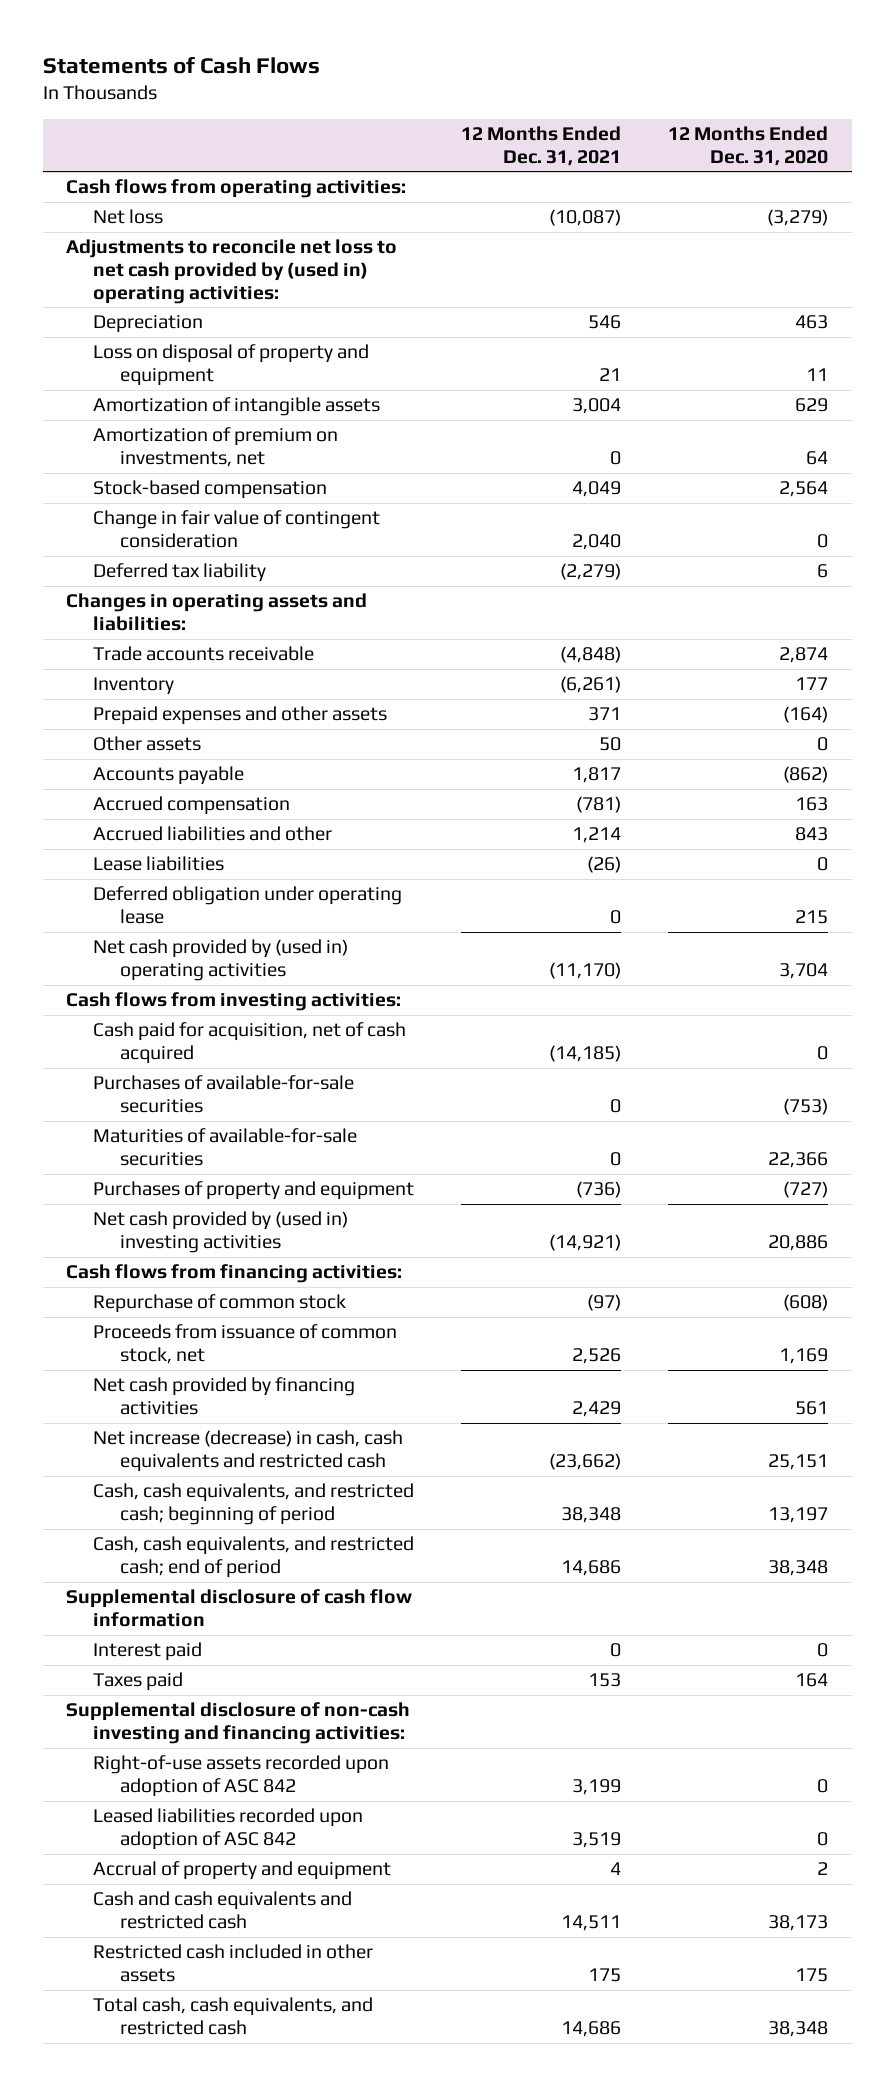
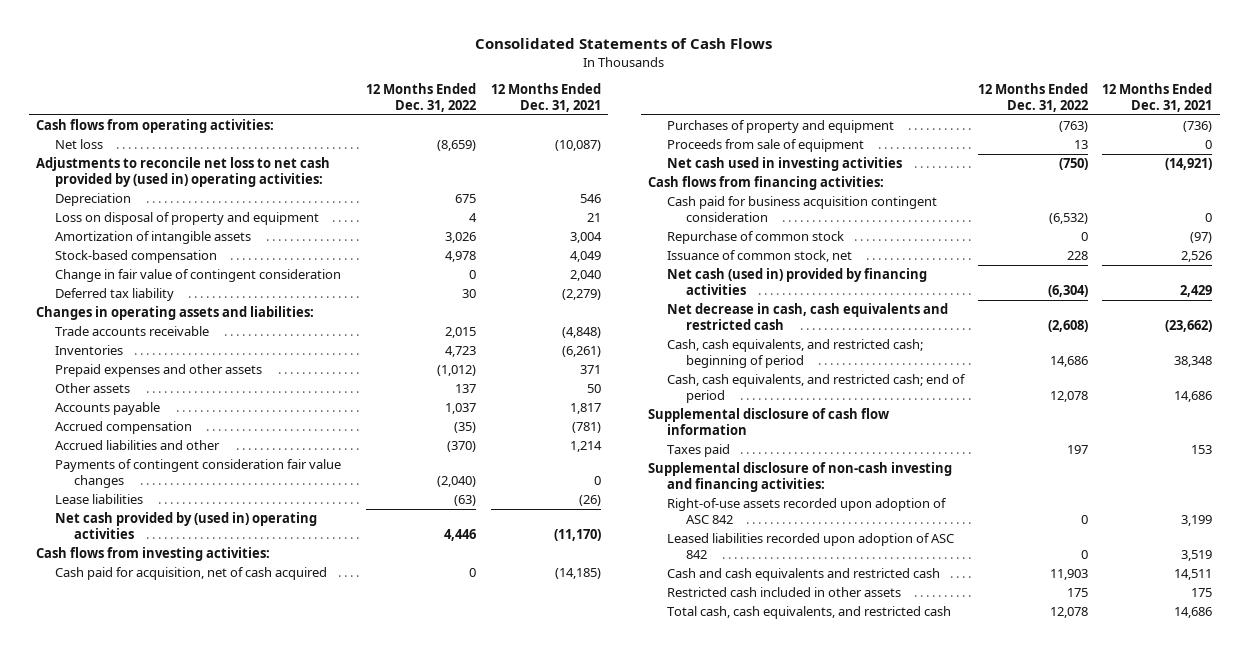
- Statements of Cash Flows
+ Consolidated Statements of Cash Flows
- | 12 Months Ended Dec. 31, 2021 | 12 Months Ended Dec. 31, 2020
+ | 12 Months Ended Dec. 31, 2022 | 12 Months Ended Dec. 31, 2021
- Amortization of premium on investments, net | 0 | 64
- Inventory | (6,261) | 177
+ Inventories | 4,723 | (6,261)
+ Payments of contingent consideration fair value changes | (2,040) | 0
- Deferred obligation under operating lease | 0 | 215
- Purchases of available-for-sale securities | 0 | (753)
- Maturities of available-for-sale securities | 0 | 22,366
- Net cash provided by (used in) investing activities | (14,921) | 20,886
+ Proceeds from sale of equipment | 13 | 0
+ Net cash used in investing activities | (750) | (14,921)
+ Cash paid for business acquisition contingent consideration | (6,532) | 0
- Proceeds from issuance of common stock, net | 2,526 | 1,169
- Net cash provided by financing activities | 2,429 | 561
- Net increase (decrease) in cash, cash equivalents and restricted cash | (23,662) | 25,151
+ Issuance of common stock, net | 228 | 2,526
+ Net cash (used in) provided by financing activities | (6,304) | 2,429
+ Net decrease in cash, cash equivalents and restricted cash | (2,608) | (23,662)
- Interest paid | 0 | 0
- Accrual of property and equipment | 4 | 2

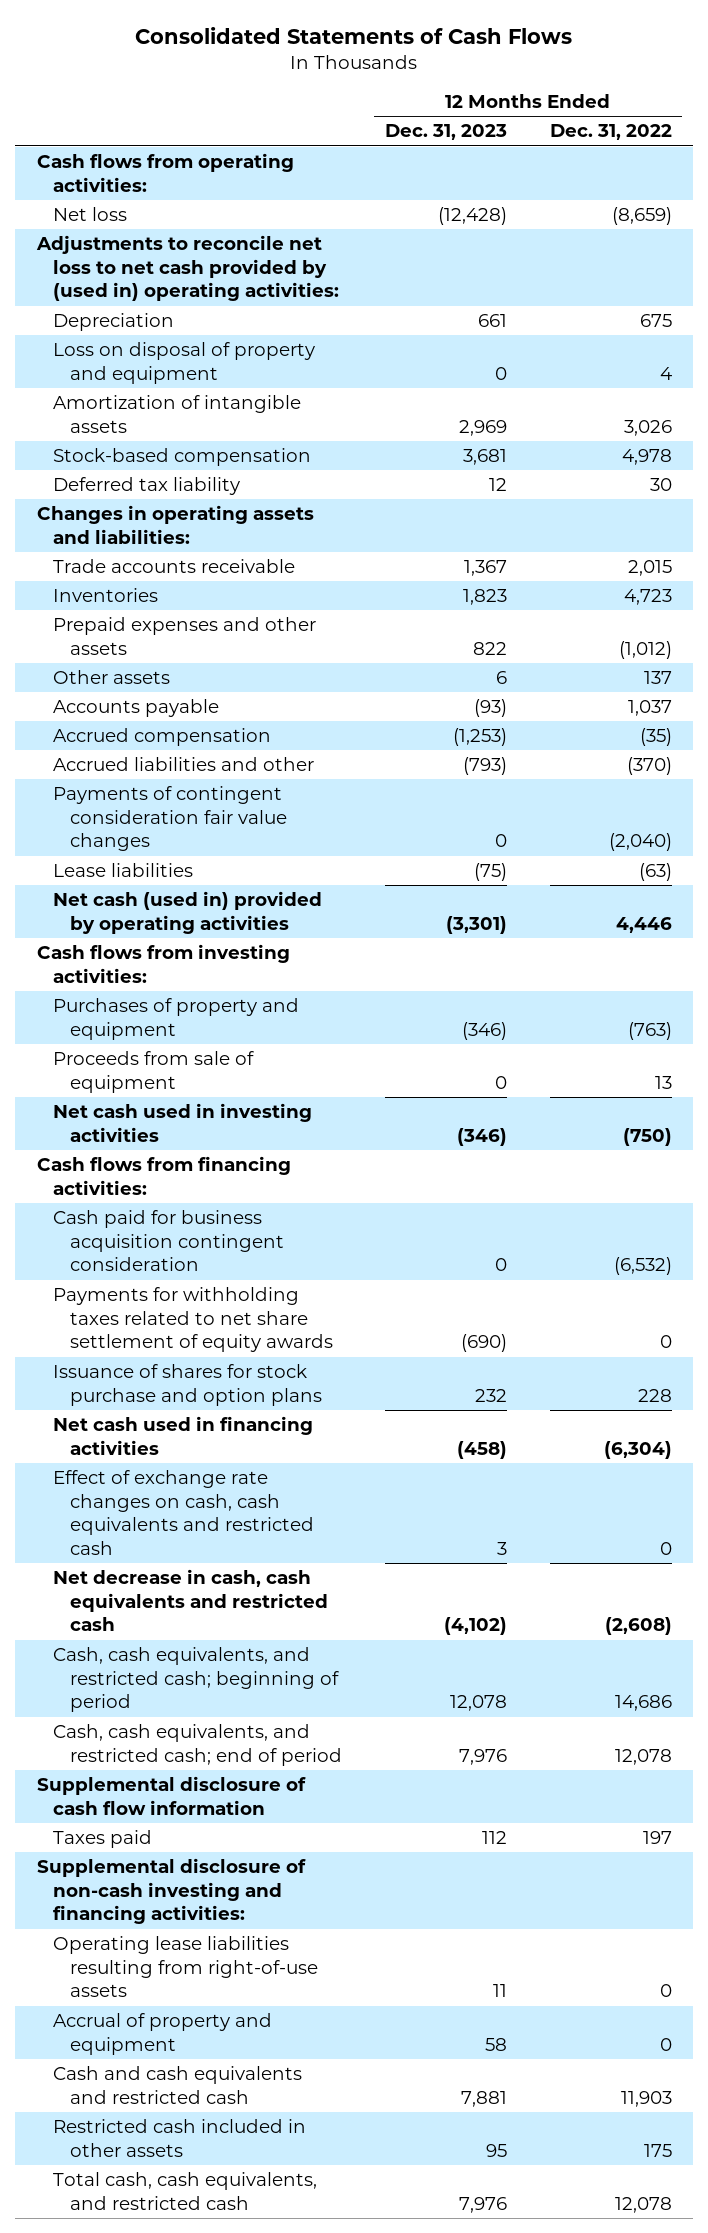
- | 12 Months Ended Dec. 31, 2022 | 12 Months Ended Dec. 31, 2021
+ | 12 Months Ended Dec. 31, 2023 | 12 Months Ended Dec. 31, 2022
- Change in fair value of contingent consideration | 0 | 2,040
- Net cash provided by (used in) operating activities | 4,446 | (11,170)
+ Net cash (used in) provided by operating activities | (3,301) | 4,446
- Cash paid for acquisition, net of cash acquired | 0 | (14,185)
- Repurchase of common stock | 0 | (97)
- Issuance of common stock, net | 228 | 2,526
- Net cash (used in) provided by financing activities | (6,304) | 2,429
+ Payments for withholding taxes related to net share settlement of equity awards | (690) | 0
+ Issuance of shares for stock purchase and option plans | 232 | 228
+ Net cash used in financing activities | (458) | (6,304)
+ Effect of exchange rate changes on cash, cash equivalents and restricted cash | 3 | 0
- Right-of-use assets recorded upon adoption of ASC 842 | 0 | 3,199
- Leased liabilities recorded upon adoption of ASC 842 | 0 | 3,519
+ Operating lease liabilities resulting from right-of-use assets | 11 | 0
+ Accrual of property and equipment | 58 | 0

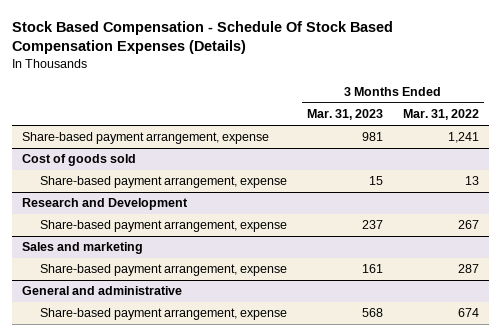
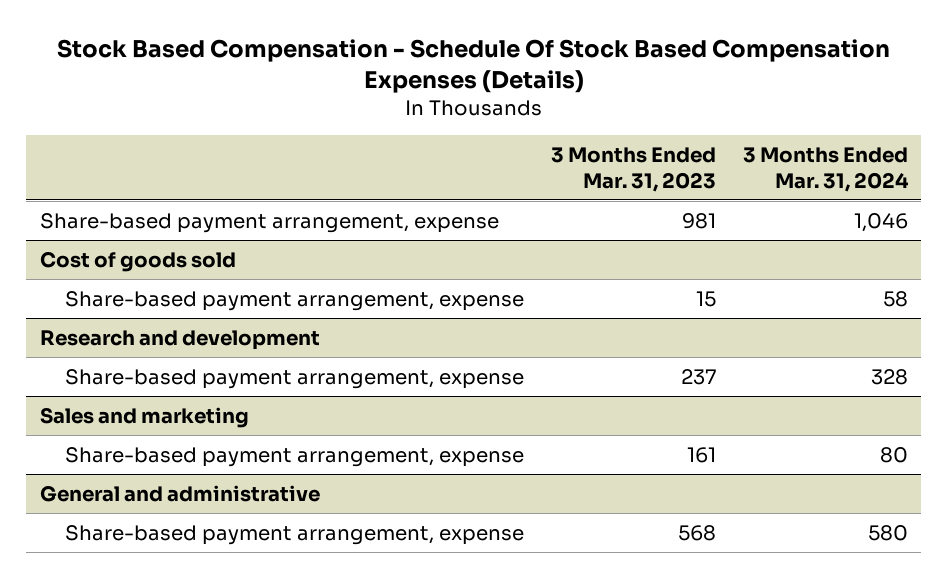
- | 3 Months Ended Mar. 31, 2023 | 3 Months Ended Mar. 31, 2022
+ | 3 Months Ended Mar. 31, 2023 | 3 Months Ended Mar. 31, 2024
- Research and Development
+ Research and development

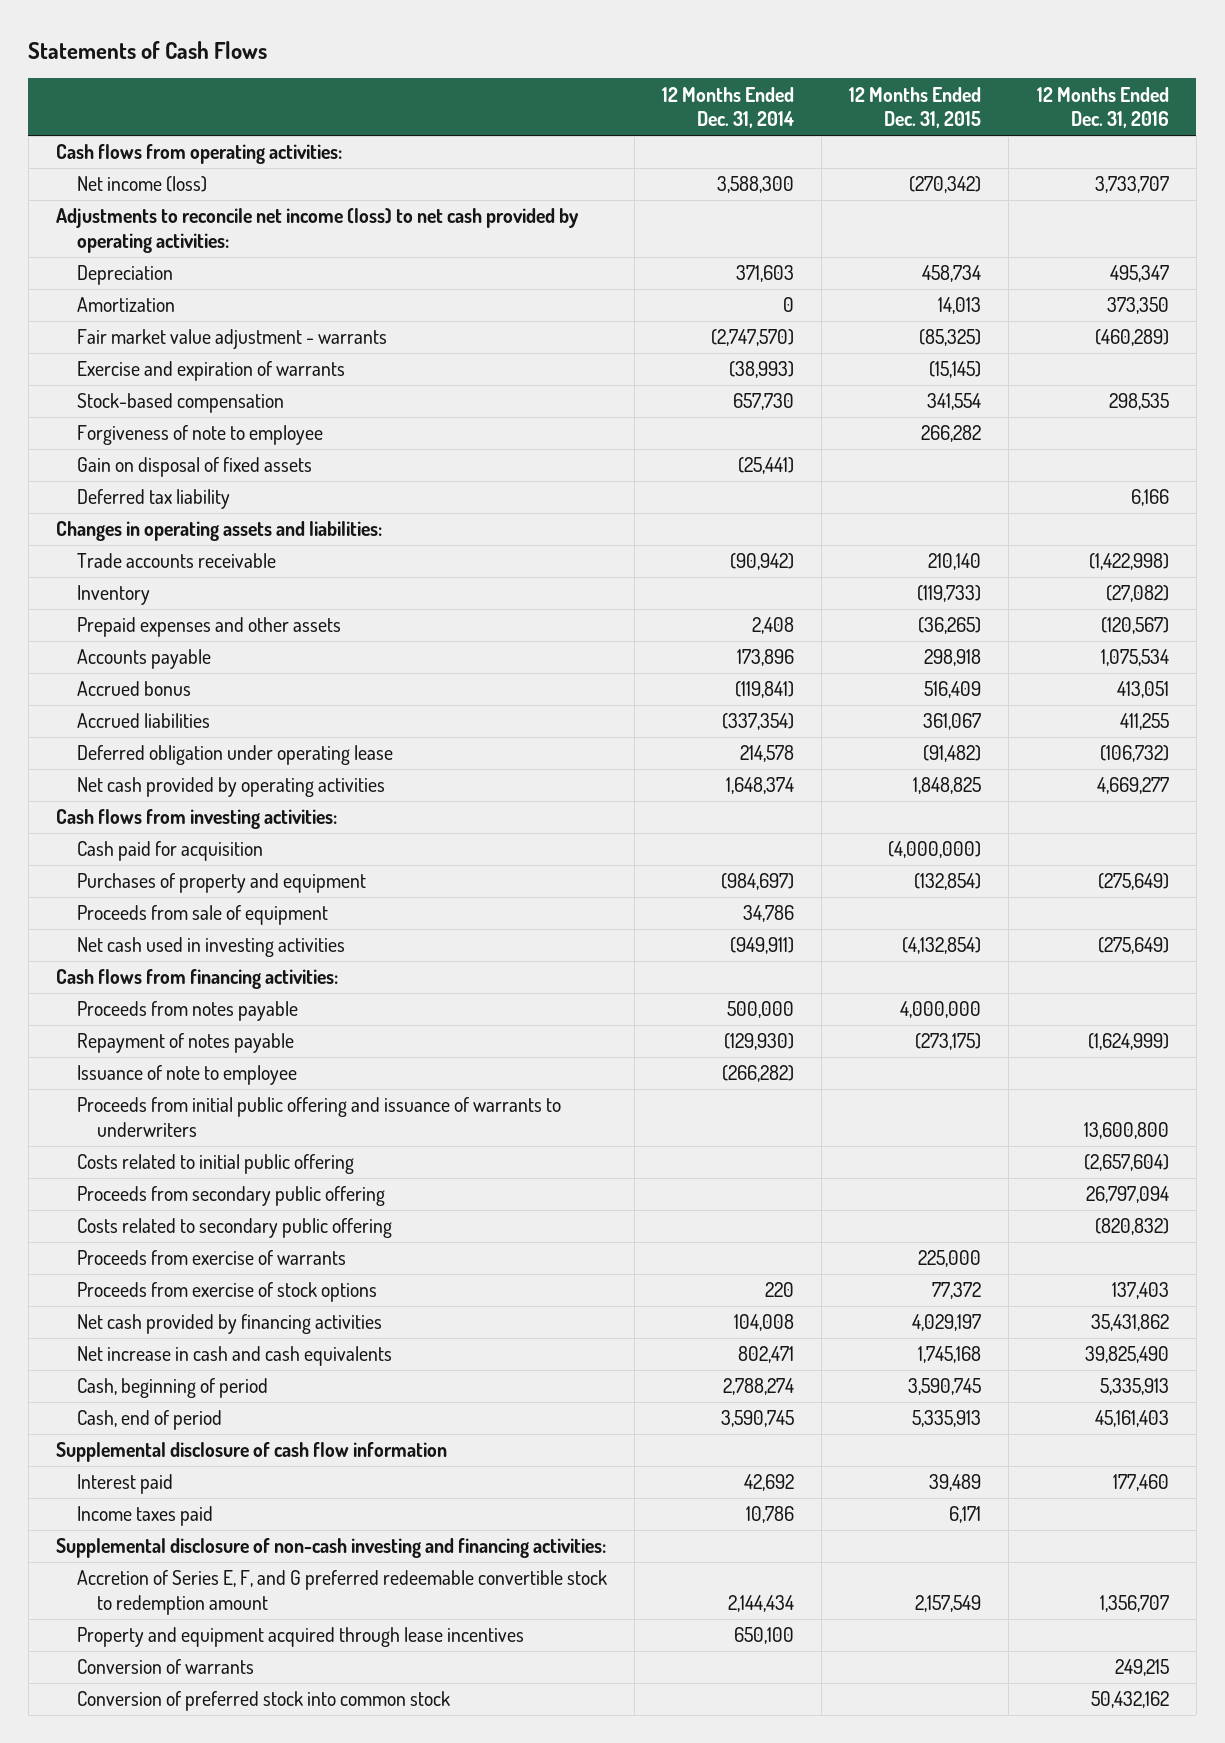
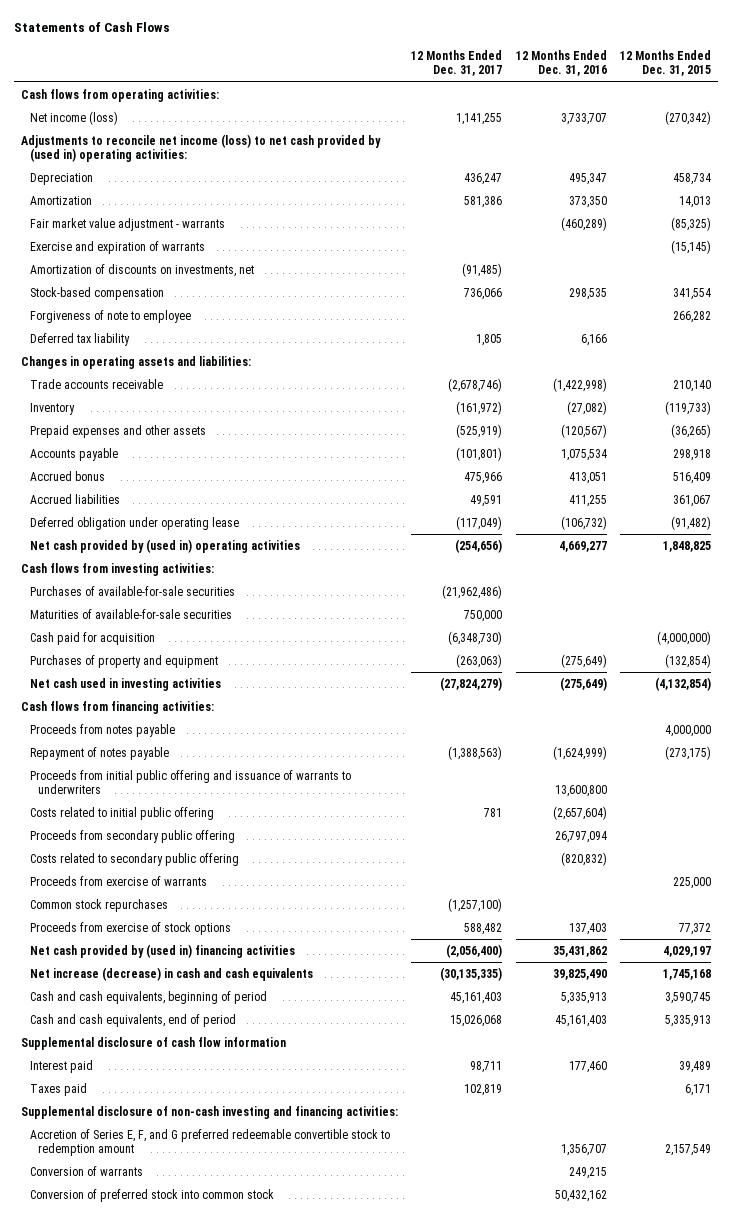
- | 12 Months Ended Dec. 31, 2014 | 12 Months Ended Dec. 31, 2015 | 12 Months Ended Dec. 31, 2016
+ | 12 Months Ended Dec. 31, 2017 | 12 Months Ended Dec. 31, 2016 | 12 Months Ended Dec. 31, 2015
- Adjustments to reconcile net income (loss) to net cash provided by operating activities:
+ Adjustments to reconcile net income (loss) to net cash provided by (used in) operating activities:
+ Amortization of discounts on investments, net | (91,485) | |
- Gain on disposal of fixed assets | (25,441) | |
- Net cash provided by operating activities | 1,648,374 | 1,848,825 | 4,669,277
+ Net cash provided by (used in) operating activities | (254,656) | 4,669,277 | 1,848,825
+ Purchases of available-for-sale securities | (21,962,486) | |
+ Maturities of available-for-sale securities | 750,000 | |
- Proceeds from sale of equipment | 34,786 | |
- Issuance of note to employee | (266,282) | |
+ Common stock repurchases | (1,257,100) | |
- Net cash provided by financing activities | 104,008 | 4,029,197 | 35,431,862
- Net increase in cash and cash equivalents | 802,471 | 1,745,168 | 39,825,490
- Cash, beginning of period | 2,788,274 | 3,590,745 | 5,335,913
- Cash, end of period | 3,590,745 | 5,335,913 | 45,161,403
+ Net cash provided by (used in) financing activities | (2,056,400) | 35,431,862 | 4,029,197
+ Net increase (decrease) in cash and cash equivalents | (30,135,335) | 39,825,490 | 1,745,168
+ Cash and cash equivalents, beginning of period | 45,161,403 | 5,335,913 | 3,590,745
+ Cash and cash equivalents, end of period | 15,026,068 | 45,161,403 | 5,335,913
- Income taxes paid | 10,786 | 6,171 |
+ Taxes paid | 102,819 | | 6,171
- Property and equipment acquired through lease incentives | 650,100 | |

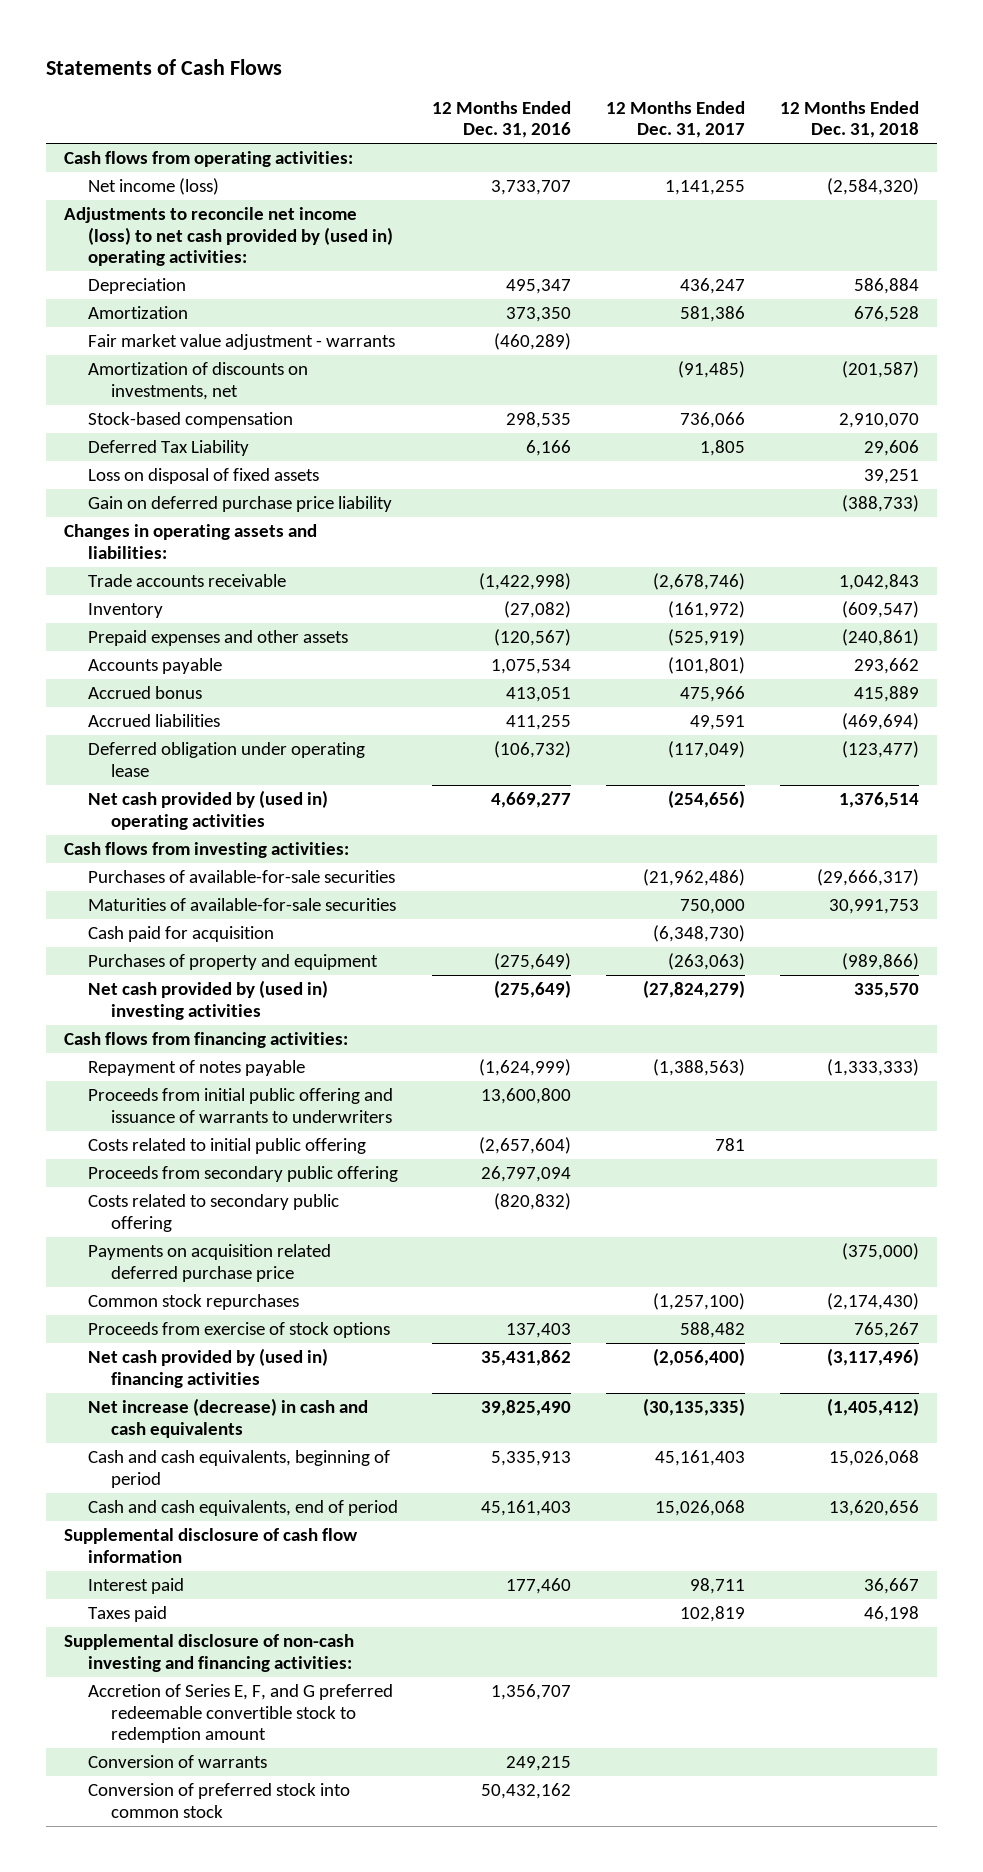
- | 12 Months Ended Dec. 31, 2017 | 12 Months Ended Dec. 31, 2016 | 12 Months Ended Dec. 31, 2015
+ | 12 Months Ended Dec. 31, 2016 | 12 Months Ended Dec. 31, 2017 | 12 Months Ended Dec. 31, 2018
- Exercise and expiration of warrants | | | (15,145)
- Forgiveness of note to employee | | | 266,282
- Deferred tax liability | 1,805 | 6,166 |
+ Deferred Tax Liability | 6,166 | 1,805 | 29,606
+ Loss on disposal of fixed assets | | | 39,251
+ Gain on deferred purchase price liability | | | (388,733)
- Net cash used in investing activities | (27,824,279) | (275,649) | (4,132,854)
+ Net cash provided by (used in) investing activities | (275,649) | (27,824,279) | 335,570
- Proceeds from notes payable | | | 4,000,000
- Proceeds from exercise of warrants | | | 225,000
+ Payments on acquisition related deferred purchase price | | | (375,000)

